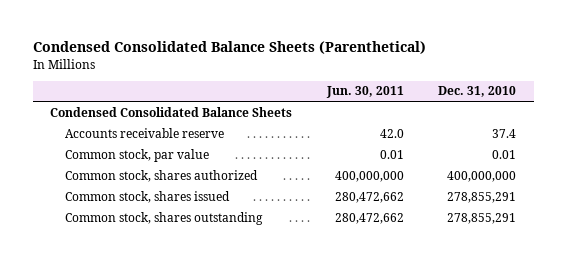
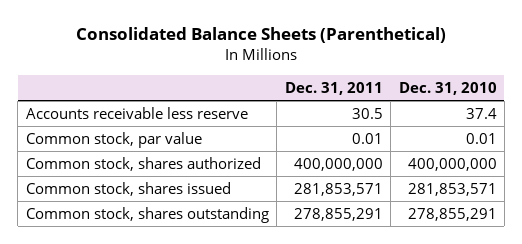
- Condensed Consolidated Balance Sheets (Parenthetical)
+ Consolidated Balance Sheets (Parenthetical)
- | Jun. 30, 2011 | Dec. 31, 2010
+ | Dec. 31, 2011 | Dec. 31, 2010
- Condensed Consolidated Balance Sheets
- Accounts receivable reserve | 42.0 | 37.4
+ Accounts receivable less reserve | 30.5 | 37.4
- Common stock, shares issued | 280,472,662 | 278,855,291
+ Common stock, shares issued | 281,853,571 | 281,853,571

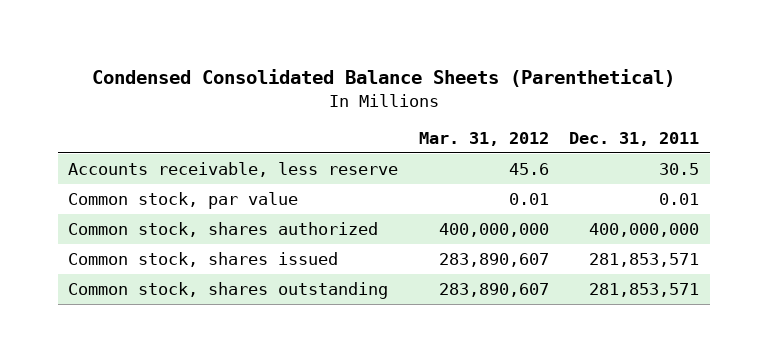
- Consolidated Balance Sheets (Parenthetical)
+ Condensed Consolidated Balance Sheets (Parenthetical)
- | Dec. 31, 2011 | Dec. 31, 2010
+ | Mar. 31, 2012 | Dec. 31, 2011
- Accounts receivable less reserve | 30.5 | 37.4
+ Accounts receivable, less reserve | 45.6 | 30.5
- Common stock, shares outstanding | 278,855,291 | 278,855,291
+ Common stock, shares outstanding | 283,890,607 | 281,853,571

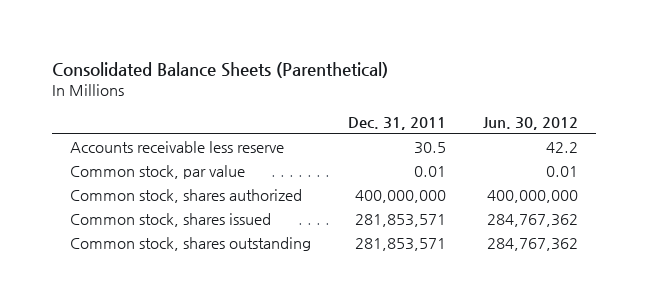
- Condensed Consolidated Balance Sheets (Parenthetical)
+ Consolidated Balance Sheets (Parenthetical)
- | Mar. 31, 2012 | Dec. 31, 2011
+ | Dec. 31, 2011 | Jun. 30, 2012
- Accounts receivable, less reserve | 45.6 | 30.5
+ Accounts receivable less reserve | 30.5 | 42.2

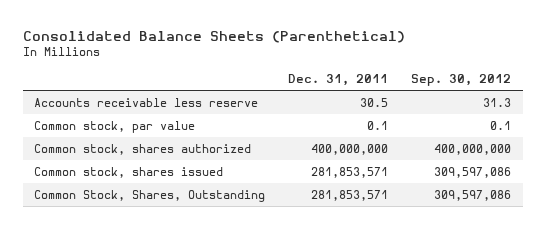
- | Dec. 31, 2011 | Jun. 30, 2012
+ | Dec. 31, 2011 | Sep. 30, 2012
- Common stock, par value | 0.01 | 0.01
+ Common stock, par value | 0.1 | 0.1
- Common stock, shares outstanding | 281,853,571 | 284,767,362
+ Common Stock, Shares, Outstanding | 281,853,571 | 309,597,086

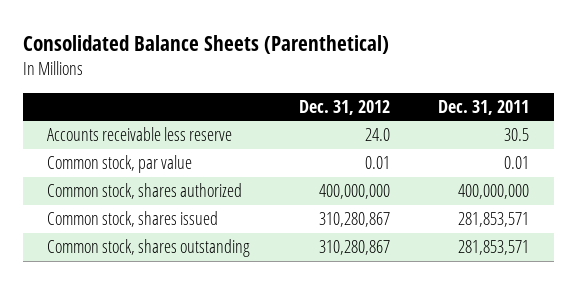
- | Dec. 31, 2011 | Sep. 30, 2012
+ | Dec. 31, 2012 | Dec. 31, 2011
- Common stock, par value | 0.1 | 0.1
+ Common stock, par value | 0.01 | 0.01
- Common Stock, Shares, Outstanding | 281,853,571 | 309,597,086
+ Common stock, shares outstanding | 310,280,867 | 281,853,571

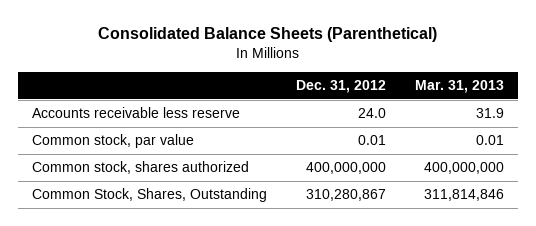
- | Dec. 31, 2012 | Dec. 31, 2011
+ | Dec. 31, 2012 | Mar. 31, 2013
- Common stock, shares issued | 310,280,867 | 281,853,571
- Common stock, shares outstanding | 310,280,867 | 281,853,571
+ Common Stock, Shares, Outstanding | 310,280,867 | 311,814,846

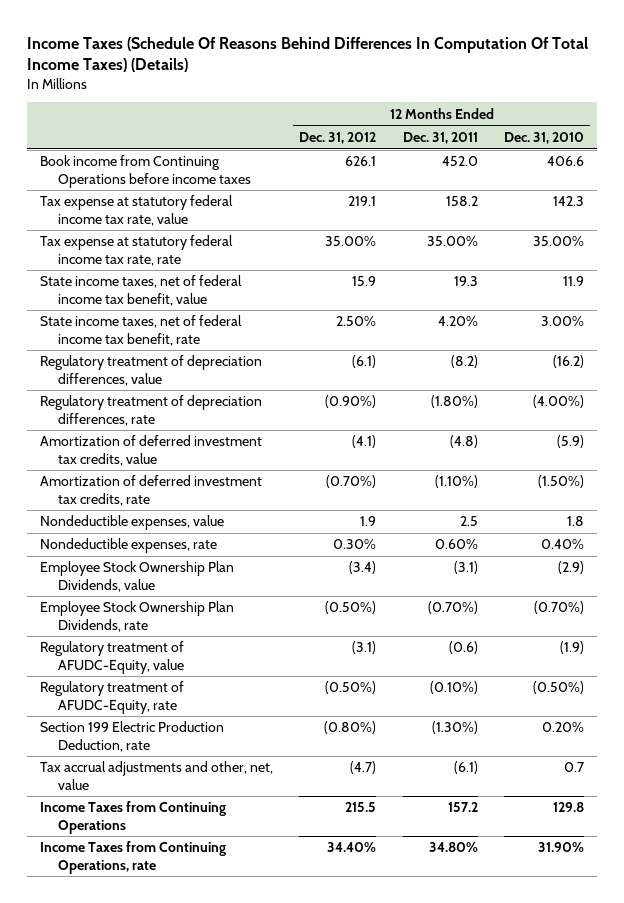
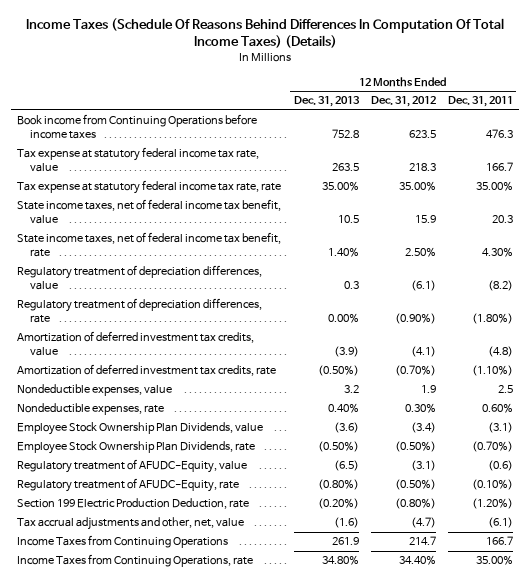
- | 12 Months Ended Dec. 31, 2012 | 12 Months Ended Dec. 31, 2011 | 12 Months Ended Dec. 31, 2010
+ | 12 Months Ended Dec. 31, 2013 | 12 Months Ended Dec. 31, 2012 | 12 Months Ended Dec. 31, 2011
- Book income from Continuing Operations before income taxes | 626.1 | 452.0 | 406.6
- Tax expense at statutory federal income tax rate, value | 219.1 | 158.2 | 142.3
+ Book income from Continuing Operations before income taxes | 752.8 | 623.5 | 476.3
+ Tax expense at statutory federal income tax rate, value | 263.5 | 218.3 | 166.7
- State income taxes, net of federal income tax benefit, value | 15.9 | 19.3 | 11.9
- State income taxes, net of federal income tax benefit, rate | 2.50% | 4.20% | 3.00%
+ State income taxes, net of federal income tax benefit, value | 10.5 | 15.9 | 20.3
+ State income taxes, net of federal income tax benefit, rate | 1.40% | 2.50% | 4.30%
- Section 199 Electric Production Deduction, rate | (0.80%) | (1.30%) | 0.20%
+ Section 199 Electric Production Deduction, rate | (0.20%) | (0.80%) | (1.20%)
- Income Taxes from Continuing Operations | 215.5 | 157.2 | 129.8
- Income Taxes from Continuing Operations, rate | 34.40% | 34.80% | 31.90%
+ Income Taxes from Continuing Operations | 261.9 | 214.7 | 166.7
+ Income Taxes from Continuing Operations, rate | 34.80% | 34.40% | 35.00%

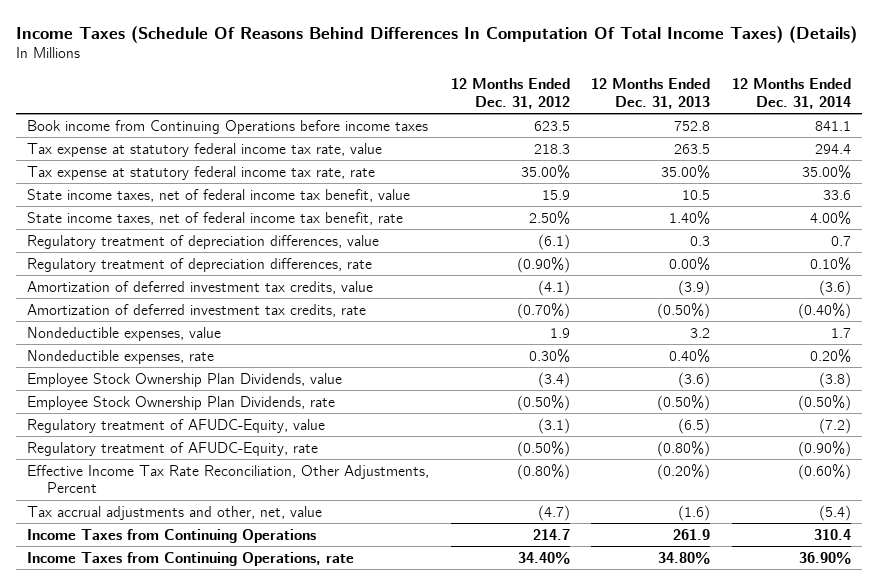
- | 12 Months Ended Dec. 31, 2013 | 12 Months Ended Dec. 31, 2012 | 12 Months Ended Dec. 31, 2011
+ | 12 Months Ended Dec. 31, 2012 | 12 Months Ended Dec. 31, 2013 | 12 Months Ended Dec. 31, 2014
- Section 199 Electric Production Deduction, rate | (0.20%) | (0.80%) | (1.20%)
+ Effective Income Tax Rate Reconciliation, Other Adjustments, Percent | (0.80%) | (0.20%) | (0.60%)

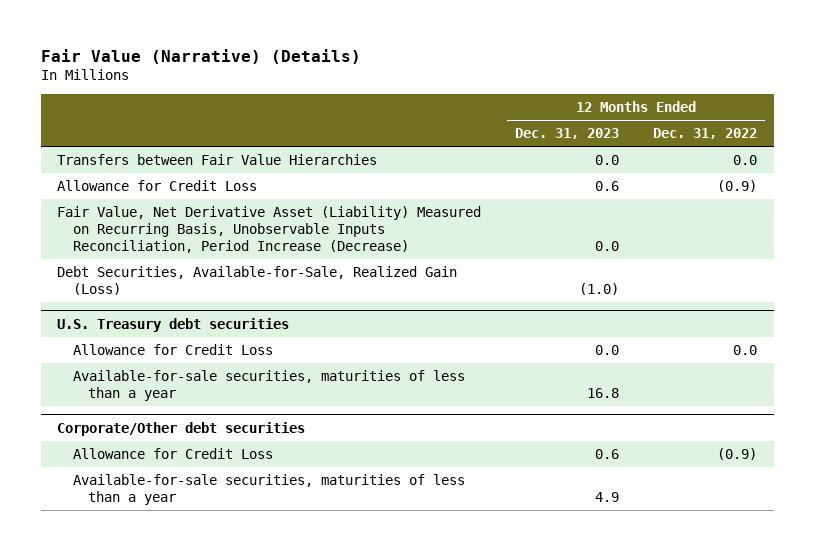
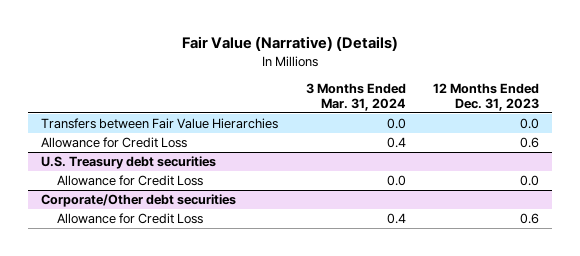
- | 12 Months Ended Dec. 31, 2023 | 12 Months Ended Dec. 31, 2022
+ | 3 Months Ended Mar. 31, 2024 | 12 Months Ended Dec. 31, 2023
- Fair Value, Net Derivative Asset (Liability) Measured on Recurring Basis, Unobservable Inputs Reconciliation, Period Increase (Decrease) | 0.0 |
- Debt Securities, Available-for-Sale, Realized Gain (Loss) | (1.0) |
@ U.S. Treasury debt securities
- Available-for-sale securities, maturities of less than a year | 16.8 |
@ Corporate/Other debt securities
- Available-for-sale securities, maturities of less than a year | 4.9 |

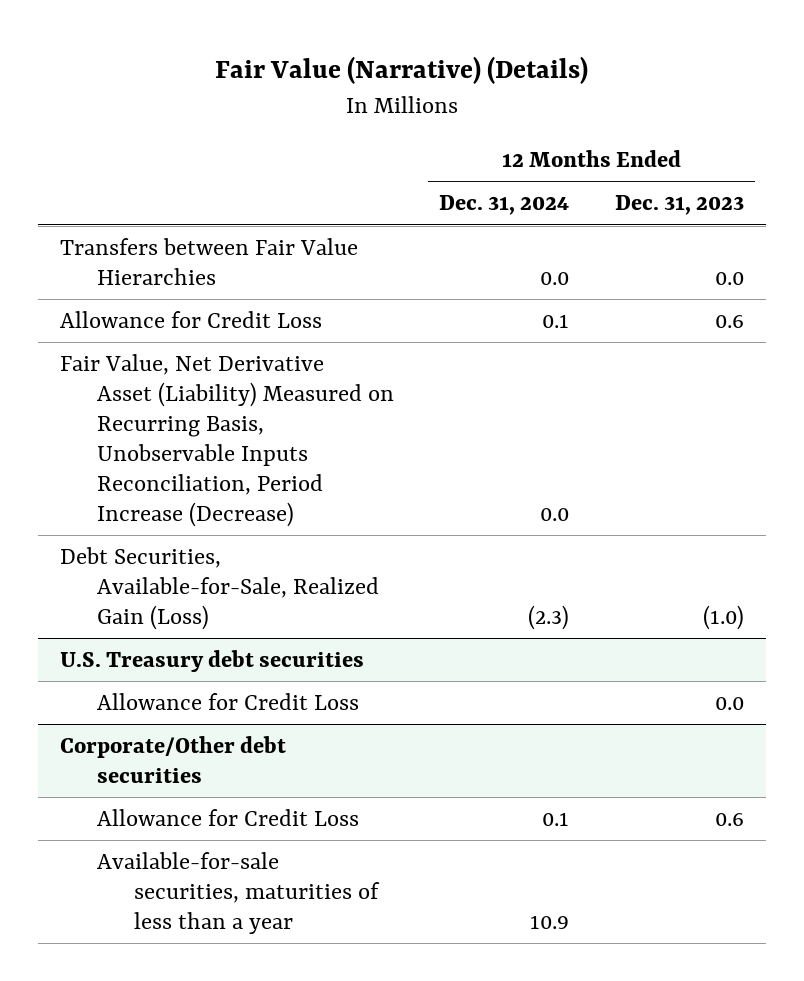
- | 3 Months Ended Mar. 31, 2024 | 12 Months Ended Dec. 31, 2023
+ | 12 Months Ended Dec. 31, 2024 | 12 Months Ended Dec. 31, 2023
+ Fair Value, Net Derivative Asset (Liability) Measured on Recurring Basis, Unobservable Inputs Reconciliation, Period Increase (Decrease) | 0.0 |
+ Debt Securities, Available-for-Sale, Realized Gain (Loss) | (2.3) | (1.0)
@ Corporate/Other debt securities
+ Available-for-sale securities, maturities of less than a year | 10.9 |

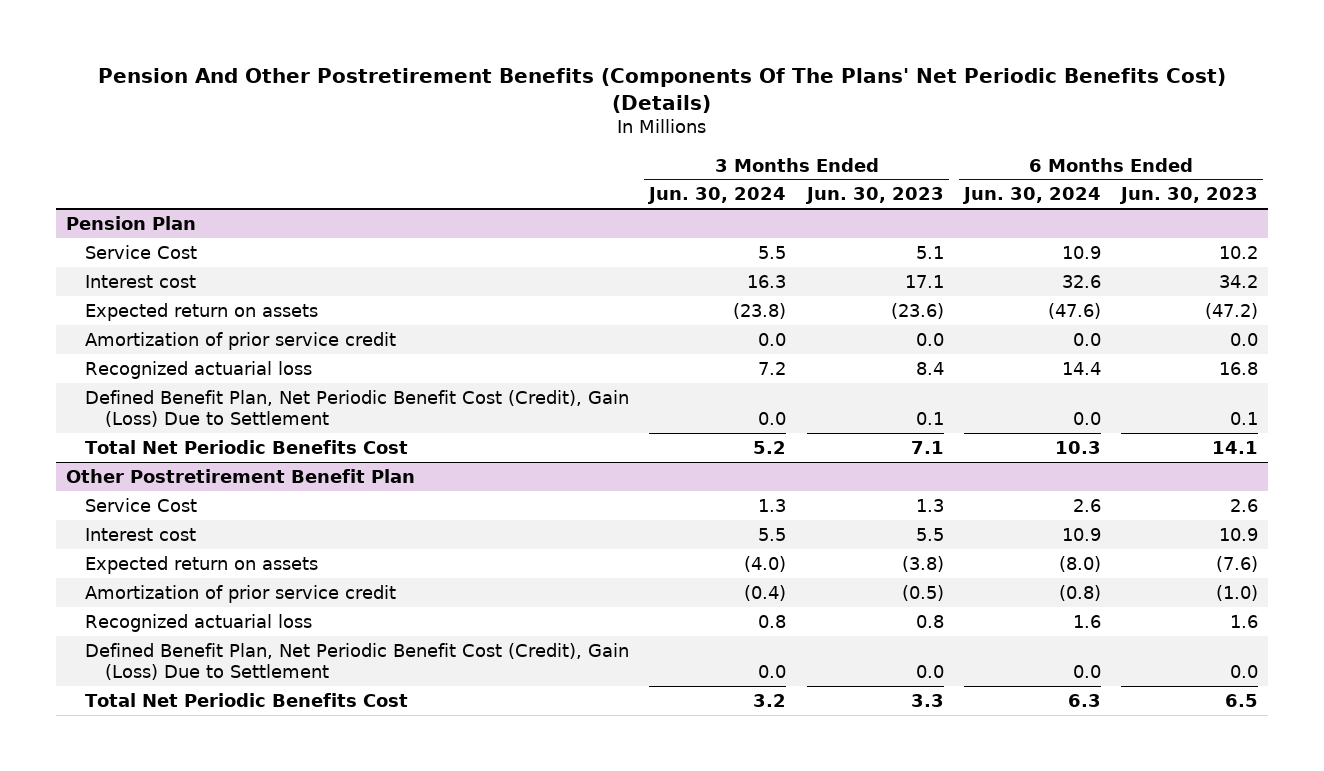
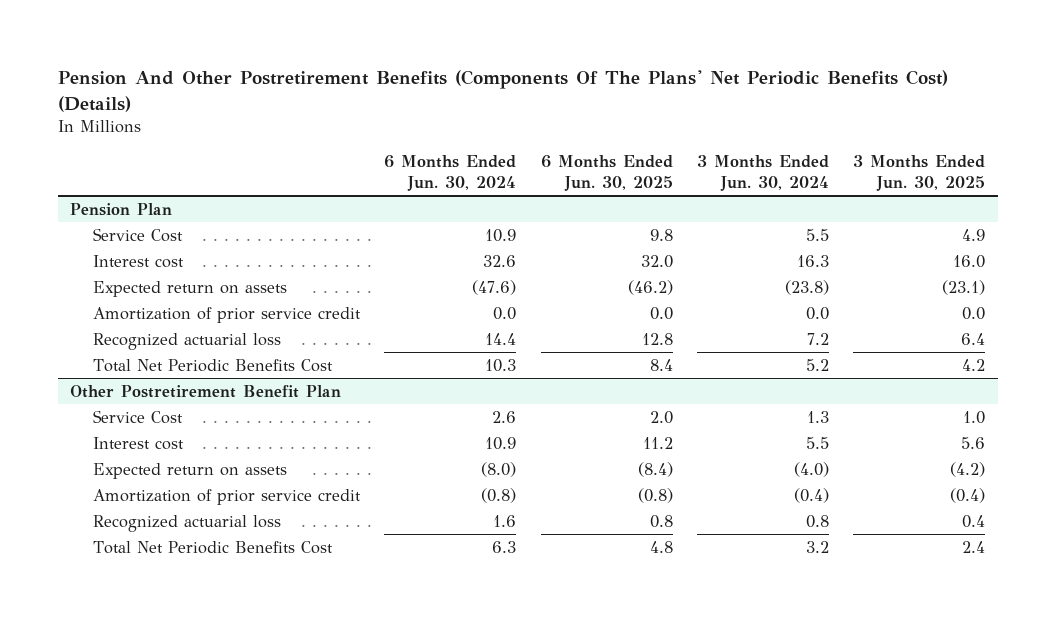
- | 3 Months Ended Jun. 30, 2024 | 3 Months Ended Jun. 30, 2023 | 6 Months Ended Jun. 30, 2024 | 6 Months Ended Jun. 30, 2023
+ | 6 Months Ended Jun. 30, 2024 | 6 Months Ended Jun. 30, 2025 | 3 Months Ended Jun. 30, 2024 | 3 Months Ended Jun. 30, 2025
@ Pension Plan
- Defined Benefit Plan, Net Periodic Benefit Cost (Credit), Gain (Loss) Due to Settlement | 0.0 | 0.1 | 0.0 | 0.1
@ Other Postretirement Benefit Plan
- Defined Benefit Plan, Net Periodic Benefit Cost (Credit), Gain (Loss) Due to Settlement | 0.0 | 0.0 | 0.0 | 0.0

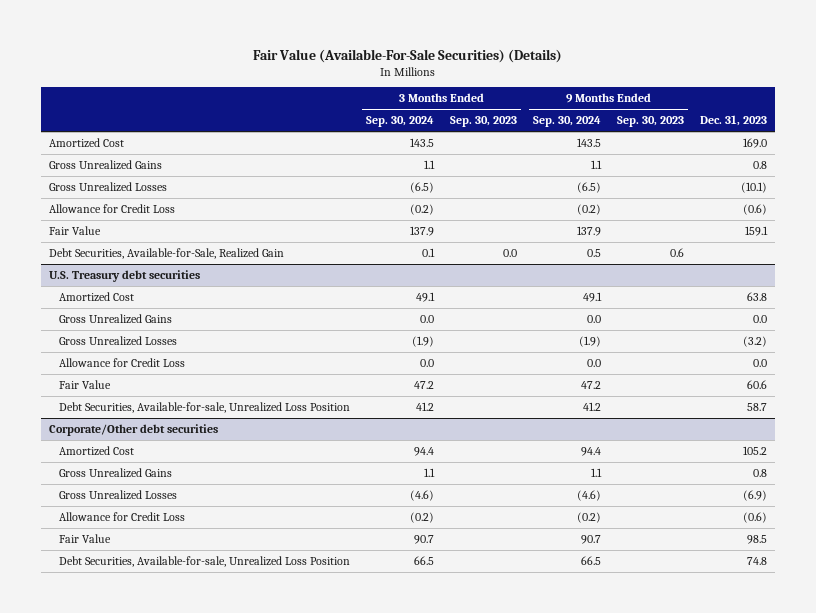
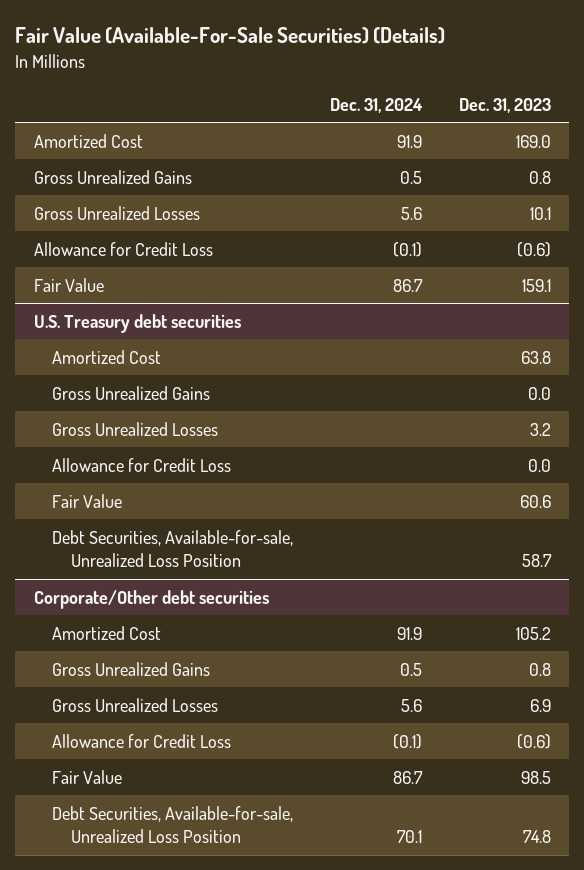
- | 3 Months Ended Sep. 30, 2024 | 3 Months Ended Sep. 30, 2023 | 9 Months Ended Sep. 30, 2024 | 9 Months Ended Sep. 30, 2023 | Dec. 31, 2023
+ | Dec. 31, 2024 | Dec. 31, 2023
- Gross Unrealized Losses | (6.5) | | (6.5) | | (10.1)
+ Gross Unrealized Losses | 5.6 | 10.1
- Debt Securities, Available-for-Sale, Realized Gain | 0.1 | 0.0 | 0.5 | 0.6 |
@ U.S. Treasury debt securities
- Gross Unrealized Losses | (1.9) | | (1.9) | | (3.2)
+ Gross Unrealized Losses | | 3.2
@ Corporate/Other debt securities
- Gross Unrealized Losses | (4.6) | | (4.6) | | (6.9)
+ Gross Unrealized Losses | 5.6 | 6.9

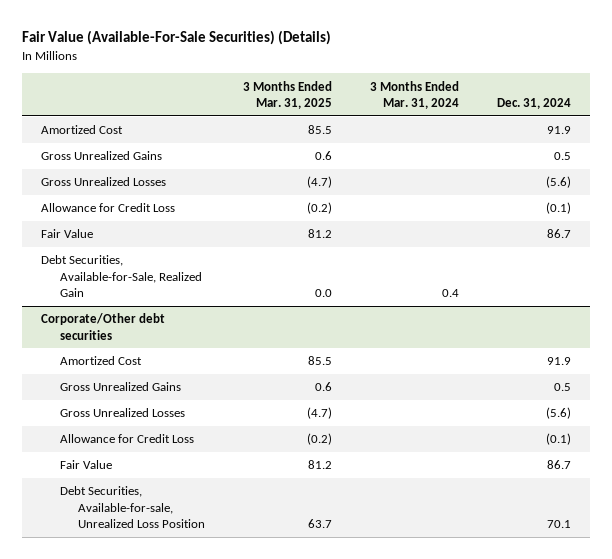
- | Dec. 31, 2024 | Dec. 31, 2023
+ | 3 Months Ended Mar. 31, 2025 | 3 Months Ended Mar. 31, 2024 | Dec. 31, 2024
- Gross Unrealized Losses | 5.6 | 10.1
+ Gross Unrealized Losses | (4.7) | | (5.6)
- U.S. Treasury debt securities
- Amortized Cost | | 63.8
- Gross Unrealized Gains | | 0.0
- Gross Unrealized Losses | | 3.2
- Allowance for Credit Loss | | 0.0
- Fair Value | | 60.6
- Debt Securities, Available-for-sale, Unrealized Loss Position | | 58.7
+ Debt Securities, Available-for-Sale, Realized Gain | 0.0 | 0.4 |
@ Corporate/Other debt securities
- Gross Unrealized Losses | 5.6 | 6.9
+ Gross Unrealized Losses | (4.7) | | (5.6)

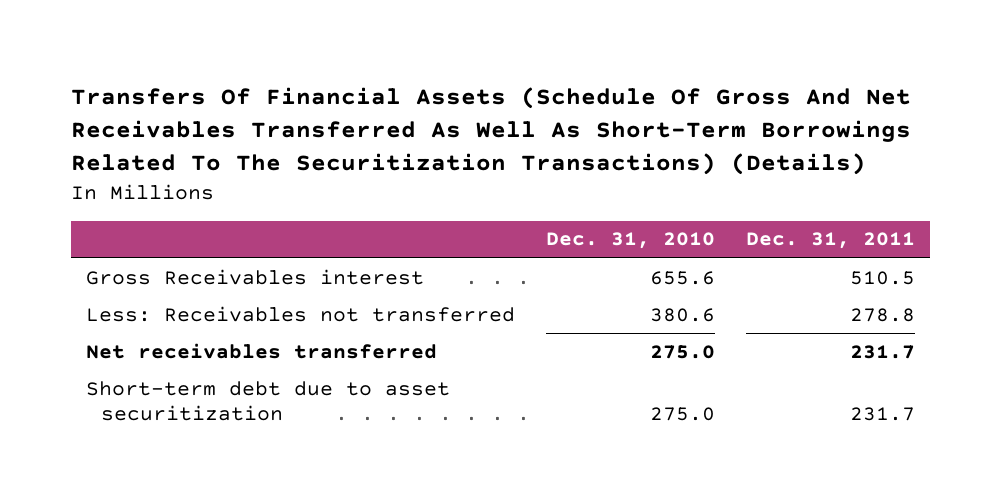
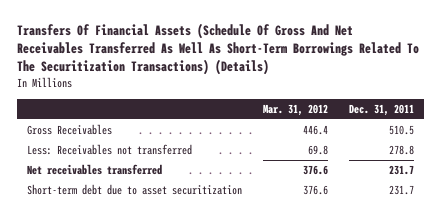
- | Dec. 31, 2010 | Dec. 31, 2011
+ | Mar. 31, 2012 | Dec. 31, 2011
- Gross Receivables interest | 655.6 | 510.5
+ Gross Receivables | 446.4 | 510.5

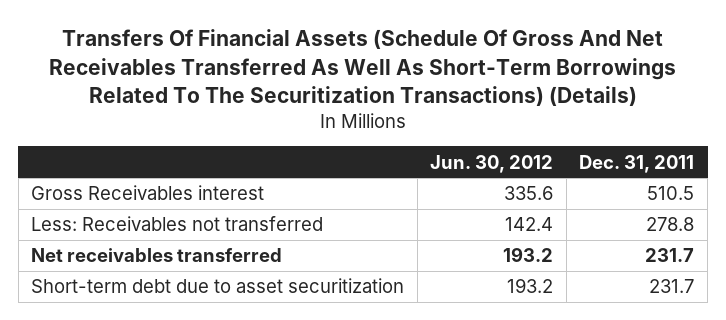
- | Mar. 31, 2012 | Dec. 31, 2011
+ | Jun. 30, 2012 | Dec. 31, 2011
- Gross Receivables | 446.4 | 510.5
+ Gross Receivables interest | 335.6 | 510.5

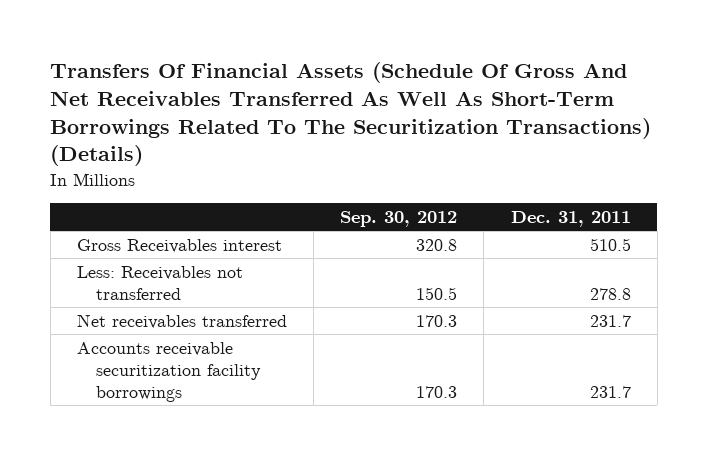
- | Jun. 30, 2012 | Dec. 31, 2011
+ | Sep. 30, 2012 | Dec. 31, 2011
- Short-term debt due to asset securitization | 193.2 | 231.7
+ Accounts receivable securitization facility borrowings | 170.3 | 231.7

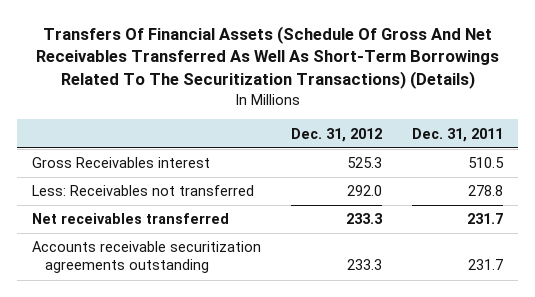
- | Sep. 30, 2012 | Dec. 31, 2011
+ | Dec. 31, 2012 | Dec. 31, 2011
- Accounts receivable securitization facility borrowings | 170.3 | 231.7
+ Accounts receivable securitization agreements outstanding | 233.3 | 231.7

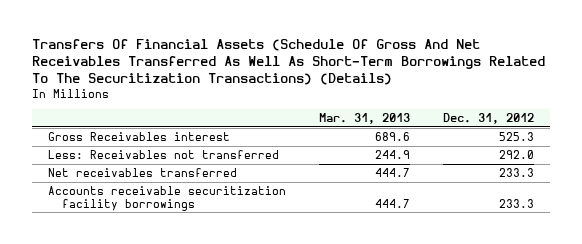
- | Dec. 31, 2012 | Dec. 31, 2011
+ | Mar. 31, 2013 | Dec. 31, 2012
- Accounts receivable securitization agreements outstanding | 233.3 | 231.7
+ Accounts receivable securitization facility borrowings | 444.7 | 233.3

